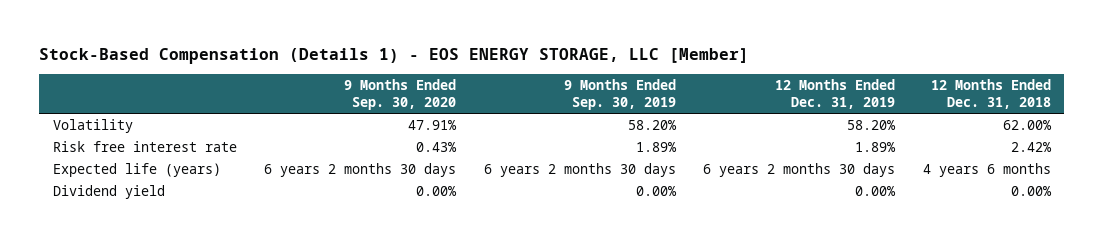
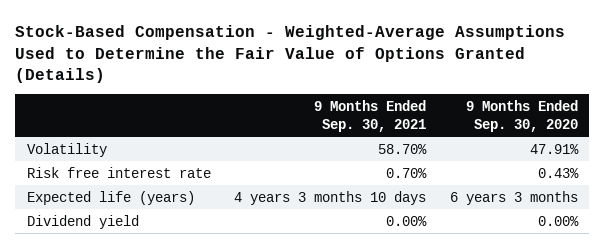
- Stock-Based Compensation (Details 1) - EOS ENERGY STORAGE, LLC [Member]
+ Stock-Based Compensation - Weighted-Average Assumptions Used to Determine the Fair Value of Options Granted (Details)
- | 9 Months Ended Sep. 30, 2020 | 9 Months Ended Sep. 30, 2019 | 12 Months Ended Dec. 31, 2019 | 12 Months Ended Dec. 31, 2018
+ | 9 Months Ended Sep. 30, 2021 | 9 Months Ended Sep. 30, 2020
- Expected life (years) | 6 years 2 months 30 days | 6 years 2 months 30 days | 6 years 2 months 30 days | 4 years 6 months
+ Expected life (years) | 4 years 3 months 10 days | 6 years 3 months

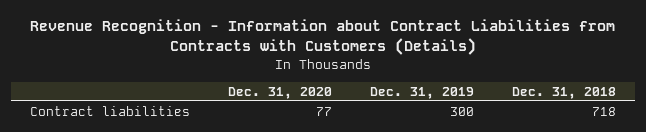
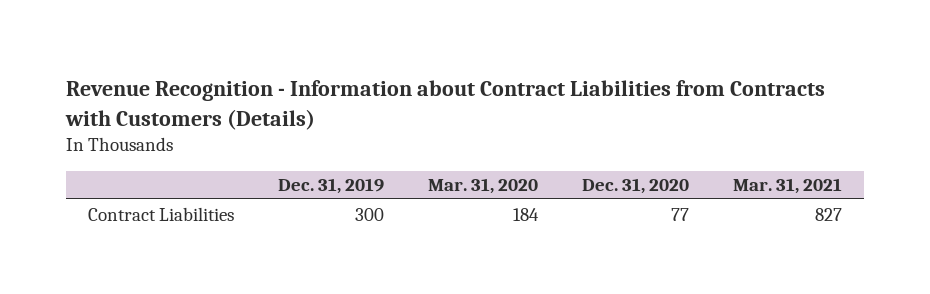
- | Dec. 31, 2020 | Dec. 31, 2019 | Dec. 31, 2018
+ | Dec. 31, 2019 | Mar. 31, 2020 | Dec. 31, 2020 | Mar. 31, 2021
- Contract liabilities | 77 | 300 | 718
+ Contract Liabilities | 300 | 184 | 77 | 827

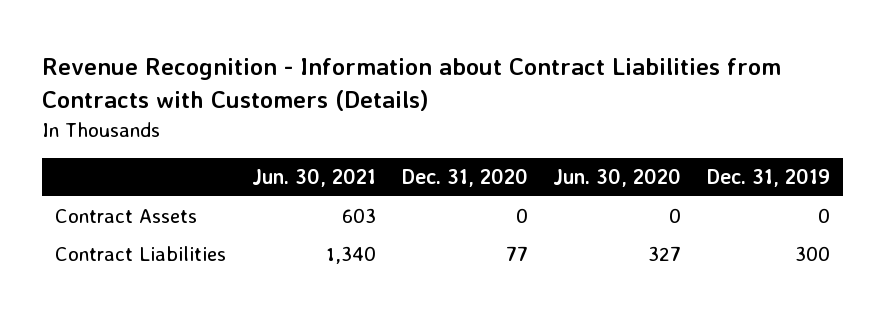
- | Dec. 31, 2019 | Mar. 31, 2020 | Dec. 31, 2020 | Mar. 31, 2021
+ | Jun. 30, 2021 | Dec. 31, 2020 | Jun. 30, 2020 | Dec. 31, 2019
+ Contract Assets | 603 | 0 | 0 | 0

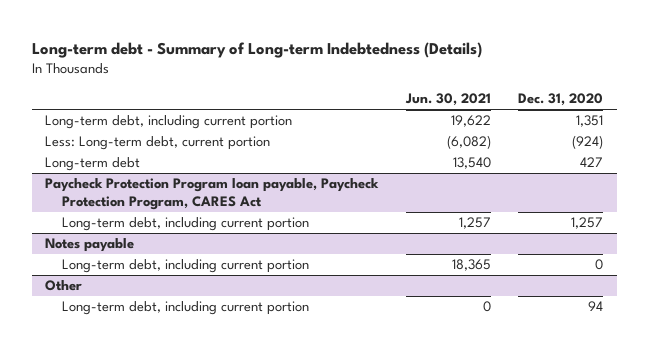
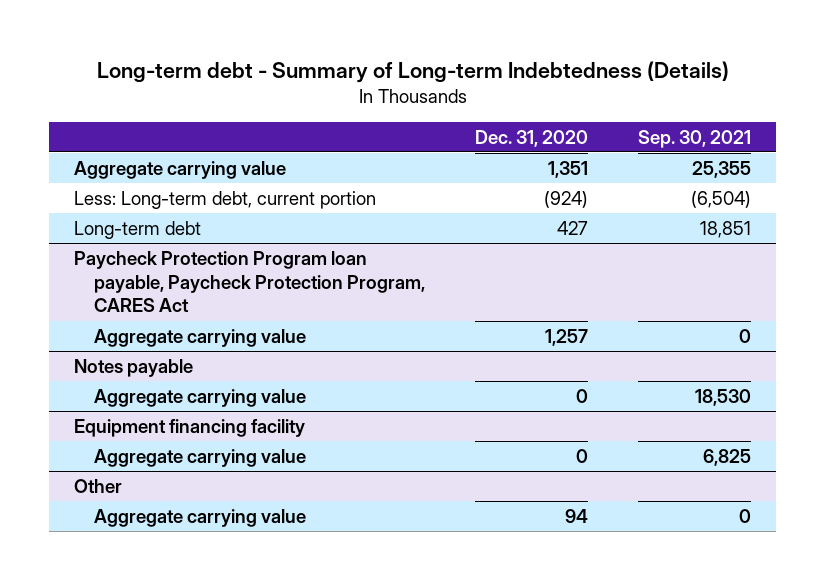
- | Jun. 30, 2021 | Dec. 31, 2020
+ | Dec. 31, 2020 | Sep. 30, 2021
- Long-term debt, including current portion | 19,622 | 1,351
+ Aggregate carrying value | 1,351 | 25,355
@ Paycheck Protection Program loan payable, Paycheck Protection Program, CARES Act
- Long-term debt, including current portion | 1,257 | 1,257
+ Aggregate carrying value | 1,257 | 0
@ Notes payable
- Long-term debt, including current portion | 18,365 | 0
+ Aggregate carrying value | 0 | 18,530
+ Equipment financing facility
+ Aggregate carrying value | 0 | 6,825
@ Other
- Long-term debt, including current portion | 0 | 94
+ Aggregate carrying value | 94 | 0

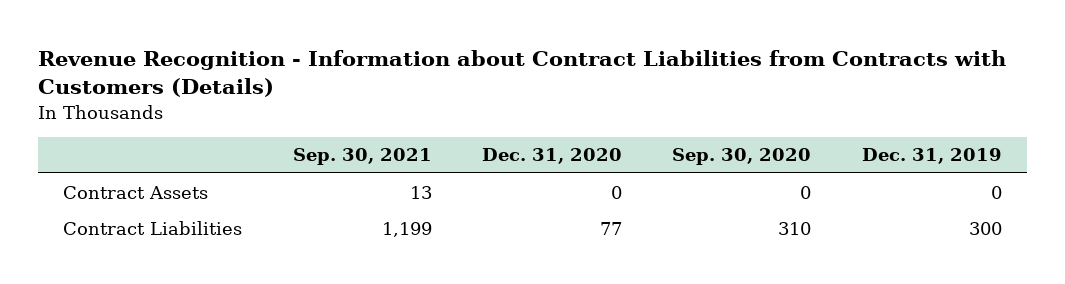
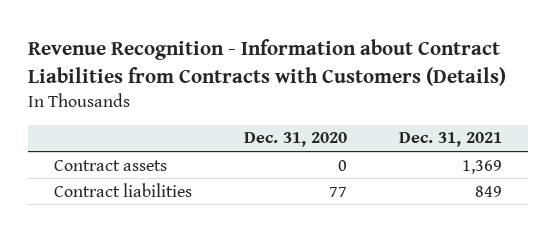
- | Sep. 30, 2021 | Dec. 31, 2020 | Sep. 30, 2020 | Dec. 31, 2019
+ | Dec. 31, 2020 | Dec. 31, 2021
- Contract Assets | 13 | 0 | 0 | 0
- Contract Liabilities | 1,199 | 77 | 310 | 300
+ Contract assets | 0 | 1,369
+ Contract liabilities | 77 | 849

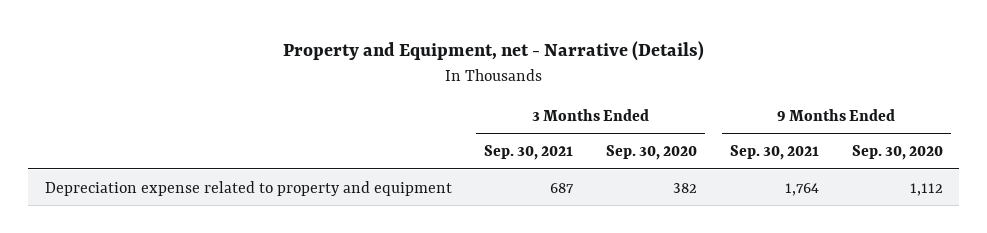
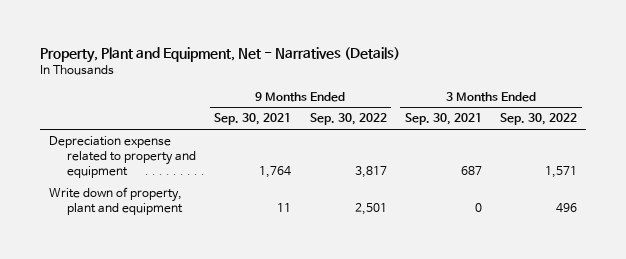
- Property and Equipment, net - Narrative (Details)
+ Property, Plant and Equipment, Net - Narratives (Details)
- | 3 Months Ended Sep. 30, 2021 | 3 Months Ended Sep. 30, 2020 | 9 Months Ended Sep. 30, 2021 | 9 Months Ended Sep. 30, 2020
+ | 9 Months Ended Sep. 30, 2021 | 9 Months Ended Sep. 30, 2022 | 3 Months Ended Sep. 30, 2021 | 3 Months Ended Sep. 30, 2022
+ Write down of property, plant and equipment | 11 | 2,501 | 0 | 496

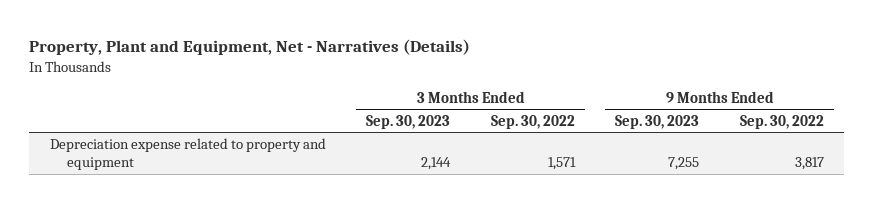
- | 9 Months Ended Sep. 30, 2021 | 9 Months Ended Sep. 30, 2022 | 3 Months Ended Sep. 30, 2021 | 3 Months Ended Sep. 30, 2022
+ | 3 Months Ended Sep. 30, 2023 | 3 Months Ended Sep. 30, 2022 | 9 Months Ended Sep. 30, 2023 | 9 Months Ended Sep. 30, 2022
- Write down of property, plant and equipment | 11 | 2,501 | 0 | 496

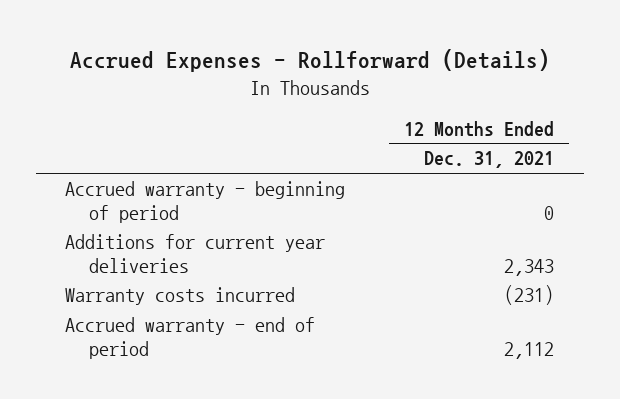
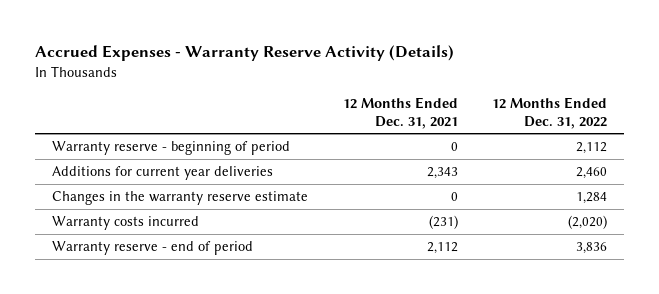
- Accrued Expenses - Rollforward (Details)
+ Accrued Expenses - Warranty Reserve Activity (Details)
- | 12 Months Ended Dec. 31, 2021
+ | 12 Months Ended Dec. 31, 2021 | 12 Months Ended Dec. 31, 2022
- Accrued warranty - beginning of period | 0
+ Warranty reserve - beginning of period | 0 | 2,112
+ Changes in the warranty reserve estimate | 0 | 1,284
- Accrued warranty - end of period | 2,112
+ Warranty reserve - end of period | 2,112 | 3,836

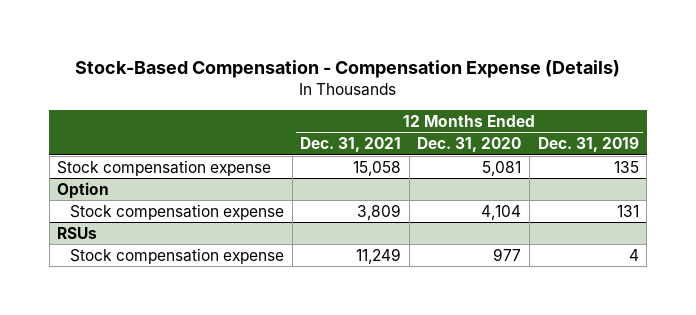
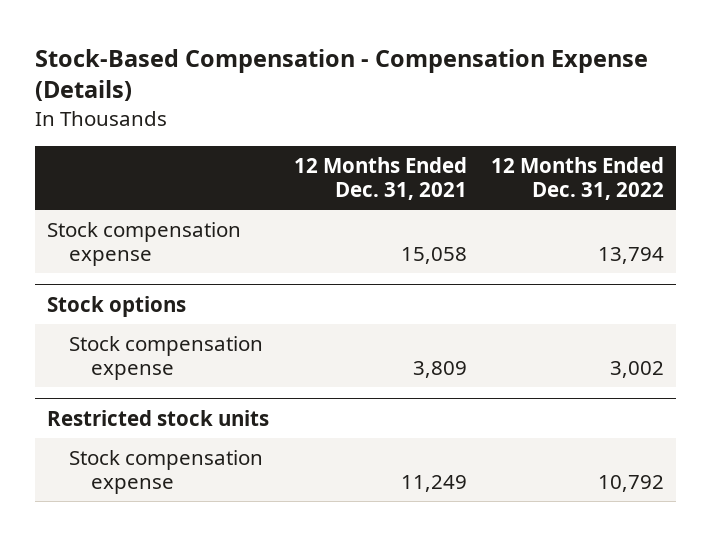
- | 12 Months Ended Dec. 31, 2021 | 12 Months Ended Dec. 31, 2020 | 12 Months Ended Dec. 31, 2019
+ | 12 Months Ended Dec. 31, 2021 | 12 Months Ended Dec. 31, 2022
- Option
+ Stock options
- RSUs
+ Restricted stock units

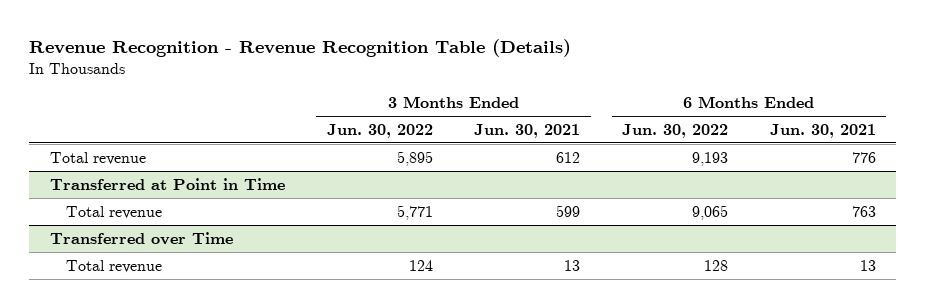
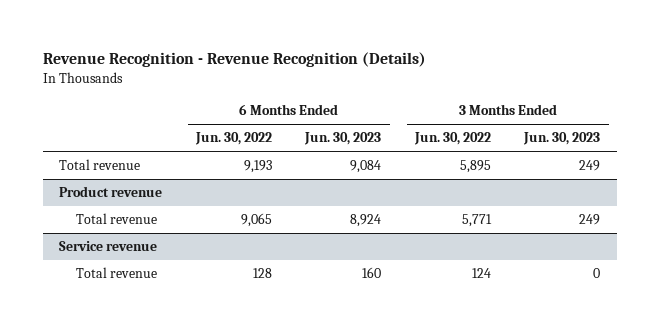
- Revenue Recognition - Revenue Recognition Table (Details)
+ Revenue Recognition - Revenue Recognition (Details)
- | 3 Months Ended Jun. 30, 2022 | 3 Months Ended Jun. 30, 2021 | 6 Months Ended Jun. 30, 2022 | 6 Months Ended Jun. 30, 2021
+ | 6 Months Ended Jun. 30, 2022 | 6 Months Ended Jun. 30, 2023 | 3 Months Ended Jun. 30, 2022 | 3 Months Ended Jun. 30, 2023
- Transferred at Point in Time
+ Product revenue
- Transferred over Time
+ Service revenue

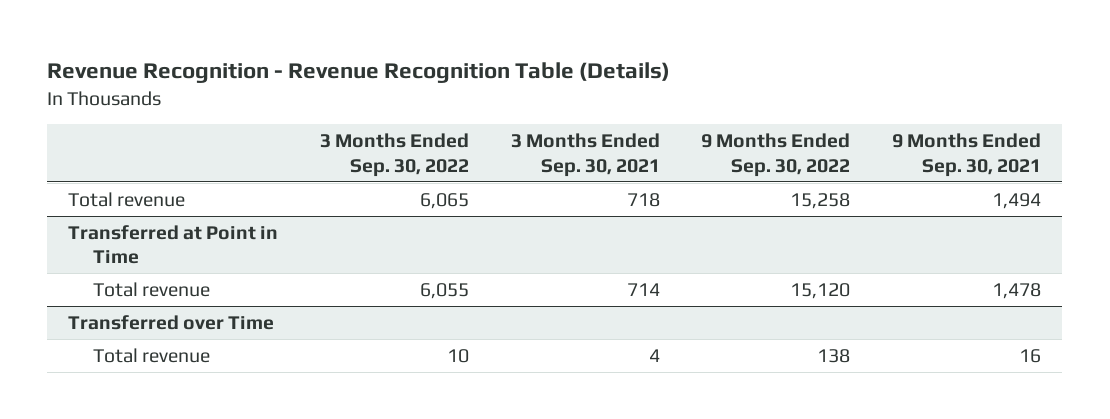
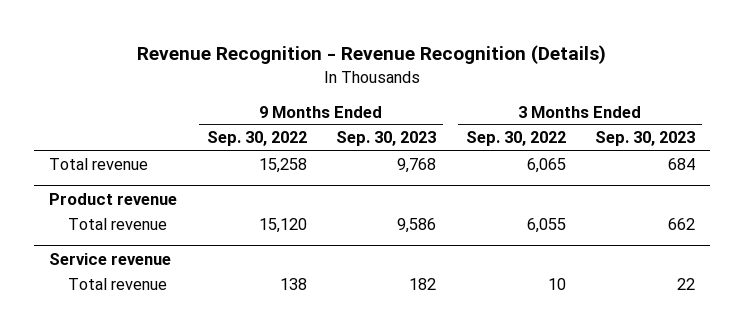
- Revenue Recognition - Revenue Recognition Table (Details)
+ Revenue Recognition - Revenue Recognition (Details)
- | 3 Months Ended Sep. 30, 2022 | 3 Months Ended Sep. 30, 2021 | 9 Months Ended Sep. 30, 2022 | 9 Months Ended Sep. 30, 2021
+ | 9 Months Ended Sep. 30, 2022 | 9 Months Ended Sep. 30, 2023 | 3 Months Ended Sep. 30, 2022 | 3 Months Ended Sep. 30, 2023
- Transferred at Point in Time
+ Product revenue
- Transferred over Time
+ Service revenue

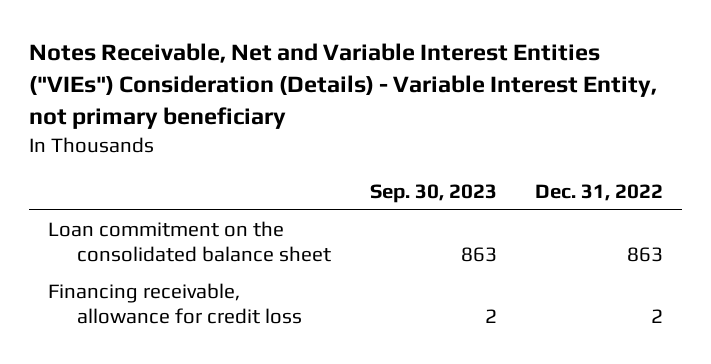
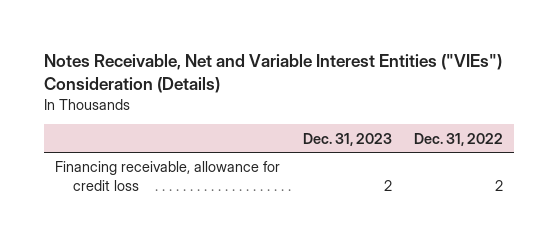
- Notes Receivable, Net and Variable Interest Entities ("VIEs") Consideration (Details) - Variable Interest Entity, not primary beneficiary
+ Notes Receivable, Net and Variable Interest Entities ("VIEs") Consideration (Details)
- | Sep. 30, 2023 | Dec. 31, 2022
+ | Dec. 31, 2023 | Dec. 31, 2022
- Loan commitment on the consolidated balance sheet | 863 | 863

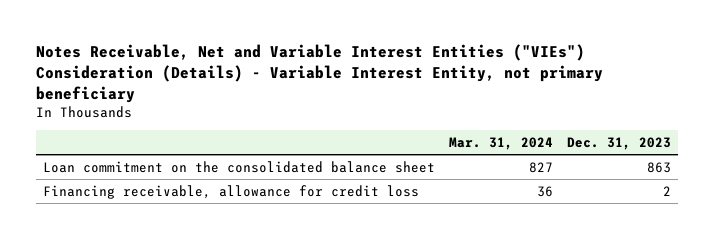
- Notes Receivable, Net and Variable Interest Entities ("VIEs") Consideration (Details)
+ Notes Receivable, Net and Variable Interest Entities ("VIEs") Consideration (Details) - Variable Interest Entity, not primary beneficiary
- | Dec. 31, 2023 | Dec. 31, 2022
+ | Mar. 31, 2024 | Dec. 31, 2023
+ Loan commitment on the consolidated balance sheet | 827 | 863

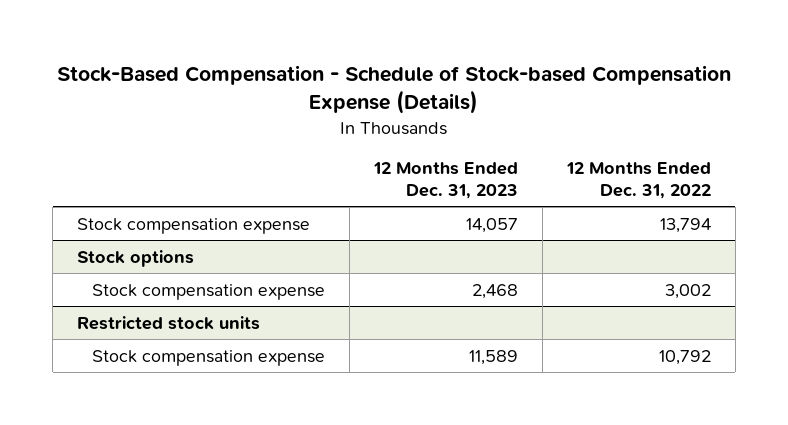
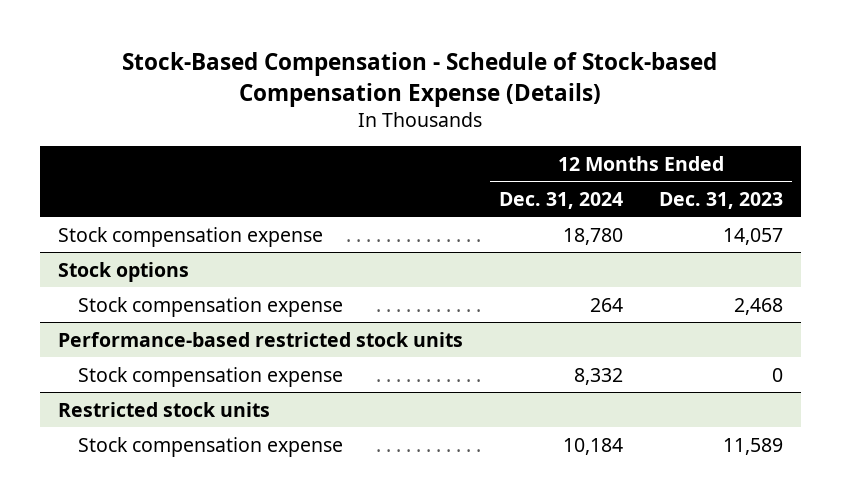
- | 12 Months Ended Dec. 31, 2023 | 12 Months Ended Dec. 31, 2022
+ | 12 Months Ended Dec. 31, 2024 | 12 Months Ended Dec. 31, 2023
+ Performance-based restricted stock units
+ Stock compensation expense | 8,332 | 0

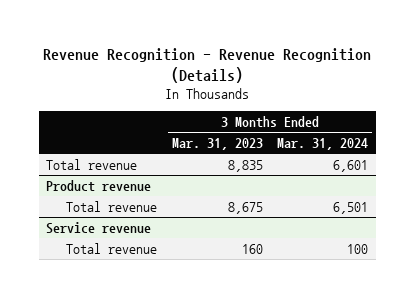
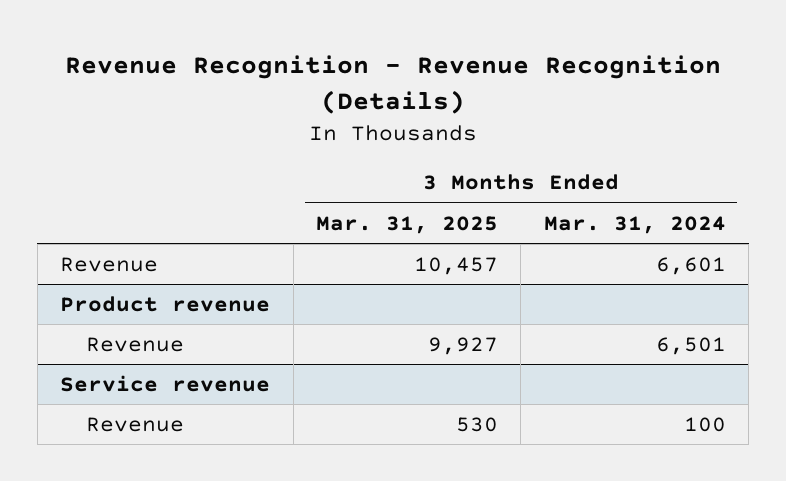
- | 3 Months Ended Mar. 31, 2023 | 3 Months Ended Mar. 31, 2024
+ | 3 Months Ended Mar. 31, 2025 | 3 Months Ended Mar. 31, 2024
- Total revenue | 8,835 | 6,601
+ Revenue | 10,457 | 6,601
@ Product revenue
- Total revenue | 8,675 | 6,501
+ Revenue | 9,927 | 6,501
@ Service revenue
- Total revenue | 160 | 100
+ Revenue | 530 | 100

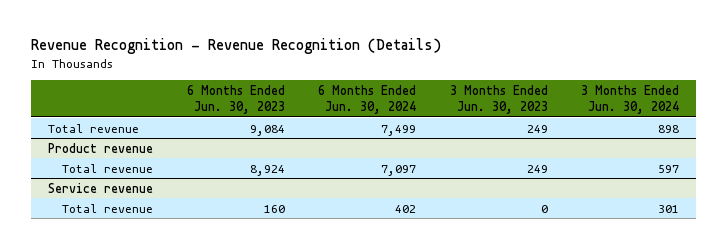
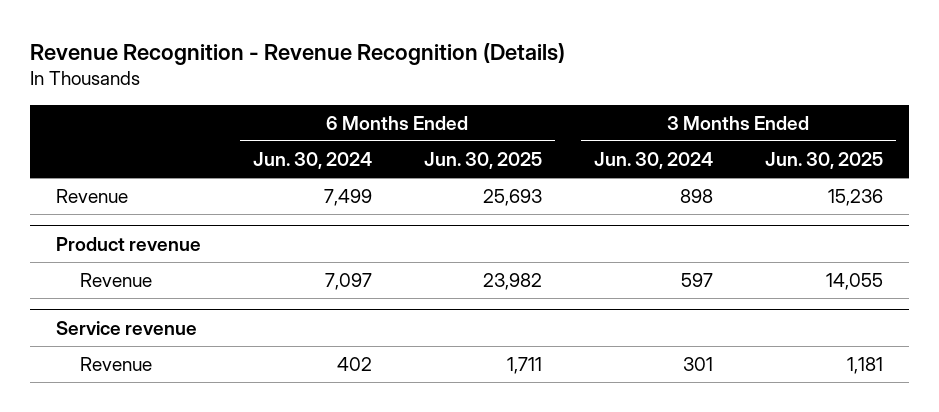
- | 6 Months Ended Jun. 30, 2023 | 6 Months Ended Jun. 30, 2024 | 3 Months Ended Jun. 30, 2023 | 3 Months Ended Jun. 30, 2024
+ | 6 Months Ended Jun. 30, 2024 | 6 Months Ended Jun. 30, 2025 | 3 Months Ended Jun. 30, 2024 | 3 Months Ended Jun. 30, 2025
- Total revenue | 9,084 | 7,499 | 249 | 898
+ Revenue | 7,499 | 25,693 | 898 | 15,236
@ Product revenue
- Total revenue | 8,924 | 7,097 | 249 | 597
+ Revenue | 7,097 | 23,982 | 597 | 14,055
@ Service revenue
- Total revenue | 160 | 402 | 0 | 301
+ Revenue | 402 | 1,711 | 301 | 1,181

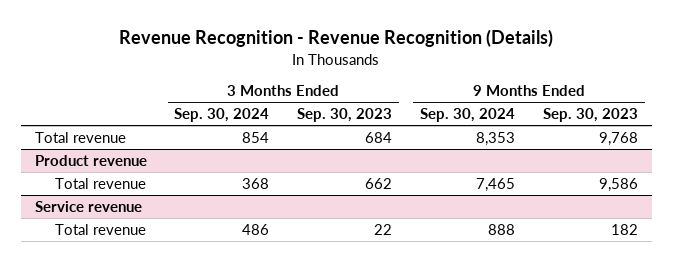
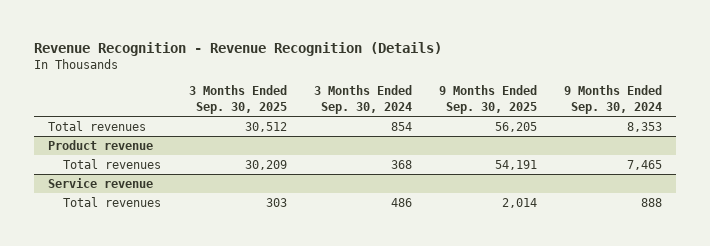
- | 3 Months Ended Sep. 30, 2024 | 3 Months Ended Sep. 30, 2023 | 9 Months Ended Sep. 30, 2024 | 9 Months Ended Sep. 30, 2023
+ | 3 Months Ended Sep. 30, 2025 | 3 Months Ended Sep. 30, 2024 | 9 Months Ended Sep. 30, 2025 | 9 Months Ended Sep. 30, 2024
- Total revenue | 854 | 684 | 8,353 | 9,768
+ Total revenues | 30,512 | 854 | 56,205 | 8,353
@ Product revenue
- Total revenue | 368 | 662 | 7,465 | 9,586
+ Total revenues | 30,209 | 368 | 54,191 | 7,465
@ Service revenue
- Total revenue | 486 | 22 | 888 | 182
+ Total revenues | 303 | 486 | 2,014 | 888

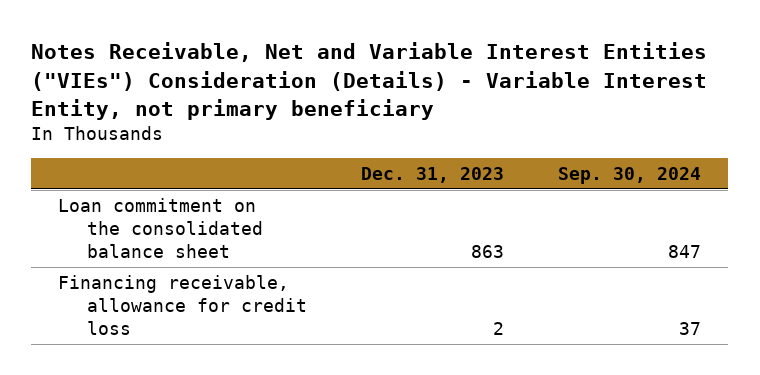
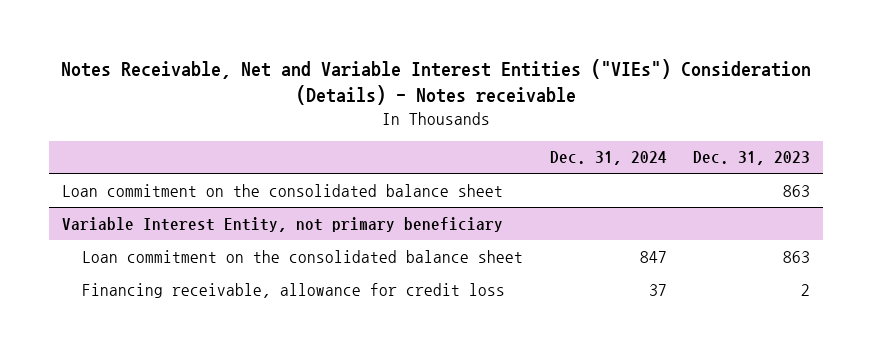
- Notes Receivable, Net and Variable Interest Entities ("VIEs") Consideration (Details) - Variable Interest Entity, not primary beneficiary
+ Notes Receivable, Net and Variable Interest Entities ("VIEs") Consideration (Details) - Notes receivable
- | Dec. 31, 2023 | Sep. 30, 2024
+ | Dec. 31, 2024 | Dec. 31, 2023
+ Variable Interest Entity, not primary beneficiary
+ Loan commitment on the consolidated balance sheet | 847 | 863

